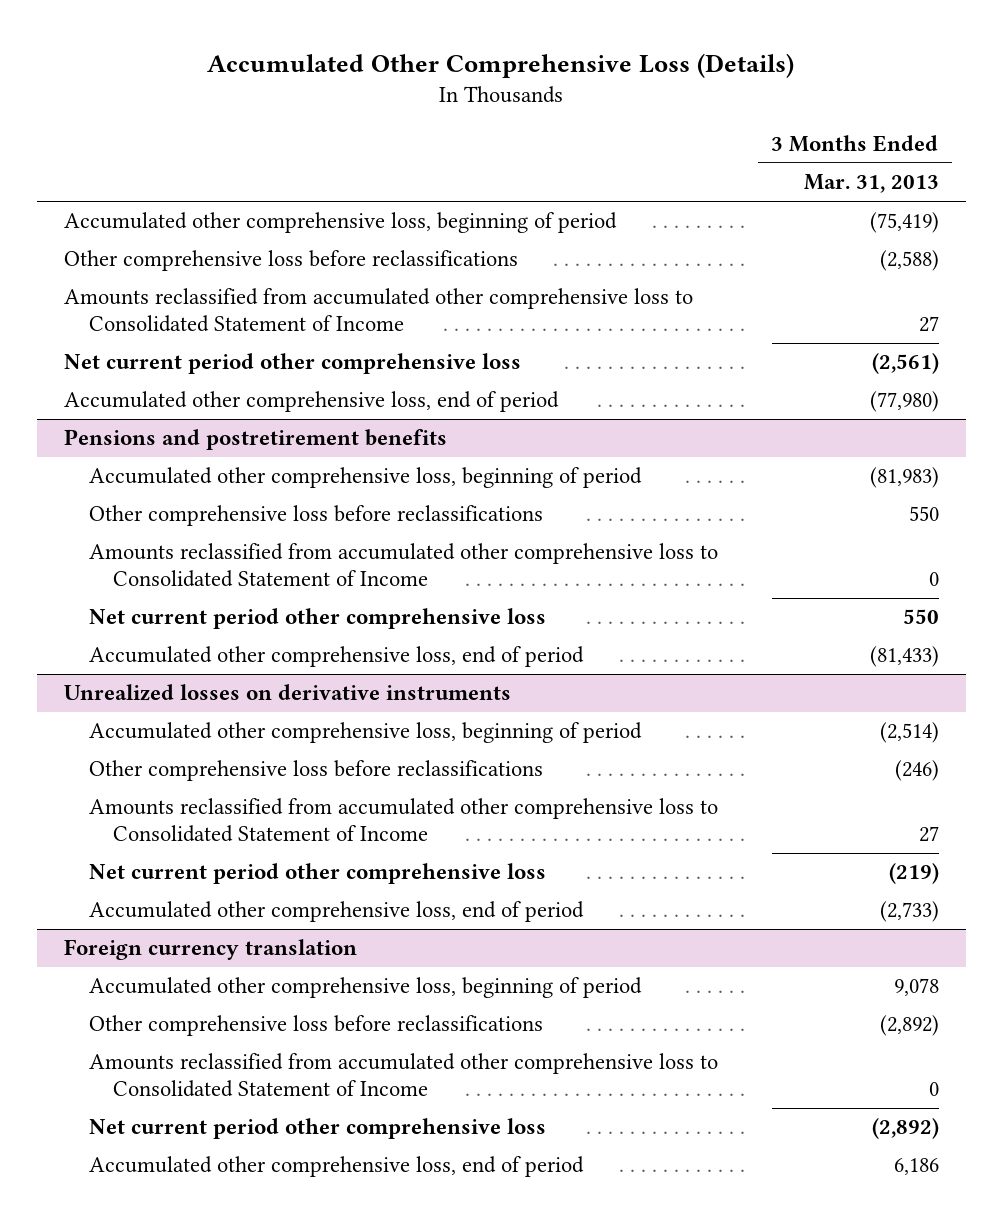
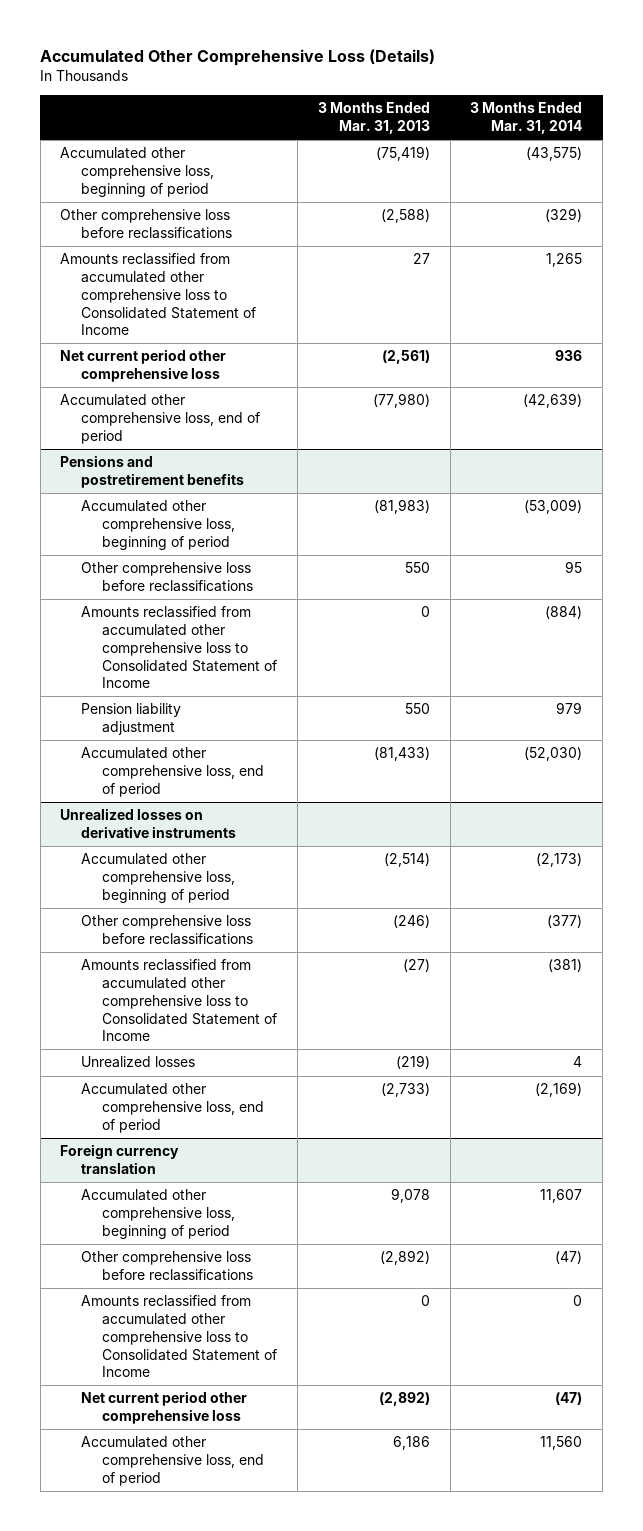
- | 3 Months Ended Mar. 31, 2013
+ | 3 Months Ended Mar. 31, 2013 | 3 Months Ended Mar. 31, 2014
@ Pensions and postretirement benefits
- Net current period other comprehensive loss | 550
+ Pension liability adjustment | 550 | 979
@ Unrealized losses on derivative instruments
- Amounts reclassified from accumulated other comprehensive loss to Consolidated Statement of Income | 27
- Net current period other comprehensive loss | (219)
+ Amounts reclassified from accumulated other comprehensive loss to Consolidated Statement of Income | (27) | (381)
+ Unrealized losses | (219) | 4

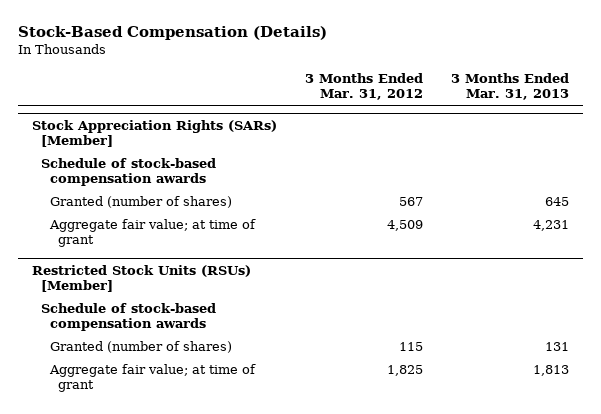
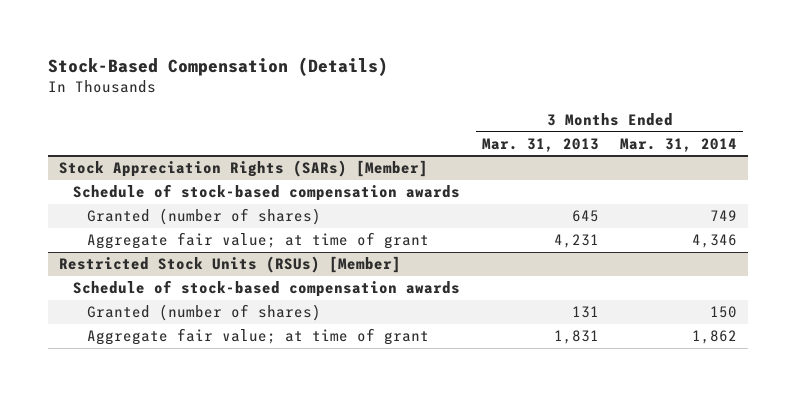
- | 3 Months Ended Mar. 31, 2012 | 3 Months Ended Mar. 31, 2013
+ | 3 Months Ended Mar. 31, 2013 | 3 Months Ended Mar. 31, 2014
@ Restricted Stock Units (RSUs) [Member]
- Aggregate fair value; at time of grant | 1,825 | 1,813
+ Aggregate fair value; at time of grant | 1,831 | 1,862

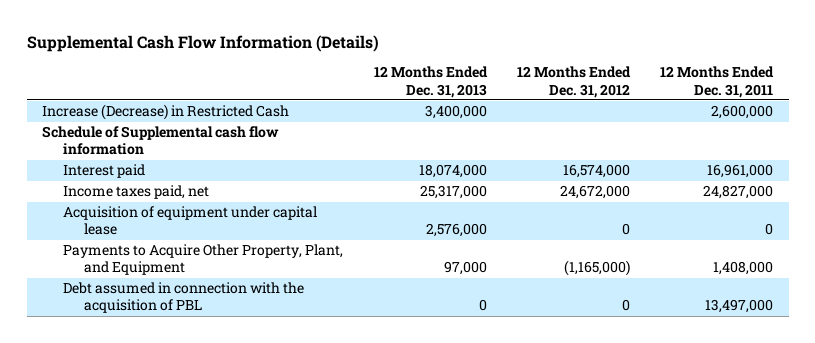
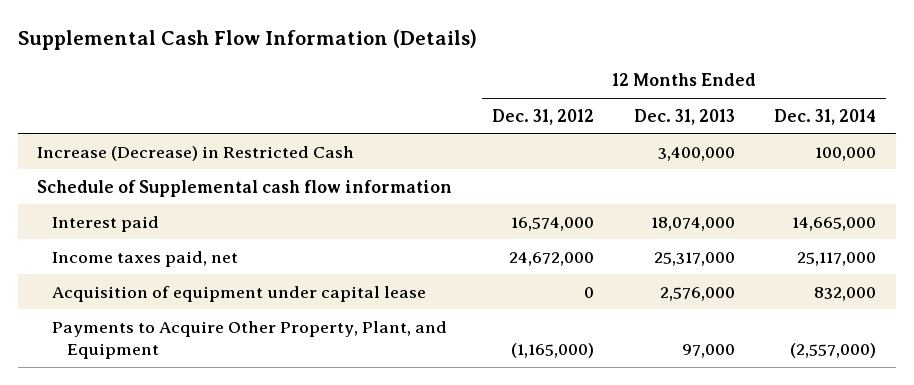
- | 12 Months Ended Dec. 31, 2013 | 12 Months Ended Dec. 31, 2012 | 12 Months Ended Dec. 31, 2011
+ | 12 Months Ended Dec. 31, 2012 | 12 Months Ended Dec. 31, 2013 | 12 Months Ended Dec. 31, 2014
- Debt assumed in connection with the acquisition of PBL | 0 | 0 | 13,497,000

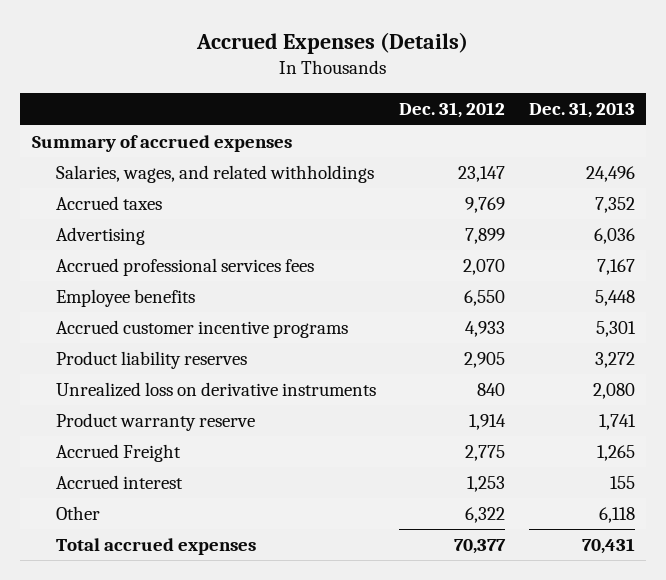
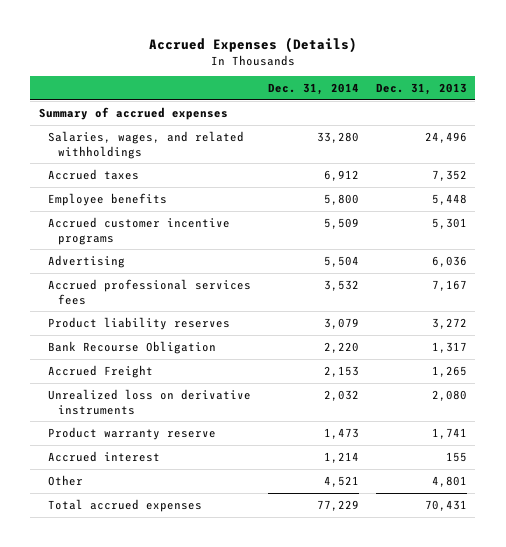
- | Dec. 31, 2012 | Dec. 31, 2013
+ | Dec. 31, 2014 | Dec. 31, 2013
moved down: Advertising | 5,504 | 6,036
moved down: Accrued professional services fees | 3,532 | 7,167
+ Bank Recourse Obligation | 2,220 | 1,317
moved up: Accrued Freight | 2,153 | 1,265
- Other | 6,322 | 6,118
+ Other | 4,521 | 4,801

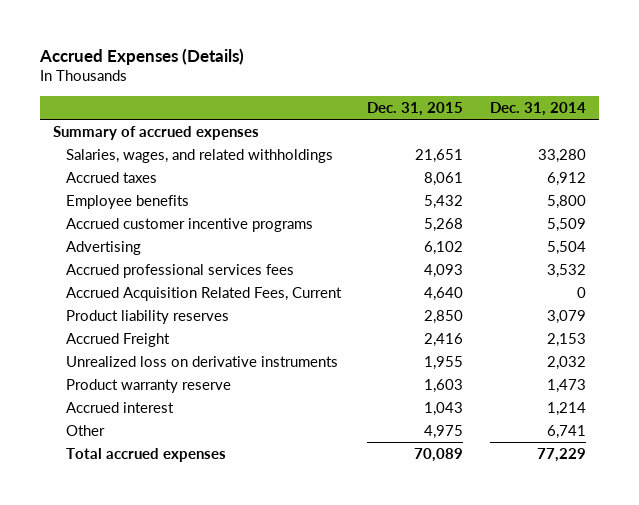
- | Dec. 31, 2014 | Dec. 31, 2013
+ | Dec. 31, 2015 | Dec. 31, 2014
+ Accrued Acquisition Related Fees, Current | 4,640 | 0
- Bank Recourse Obligation | 2,220 | 1,317
- Other | 4,521 | 4,801
+ Other | 4,975 | 6,741

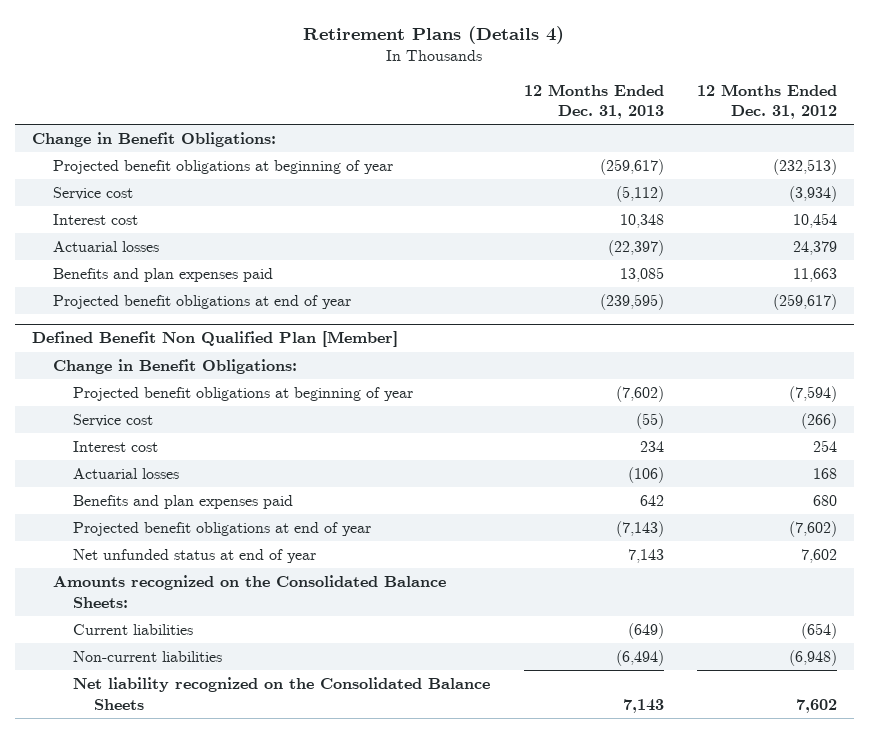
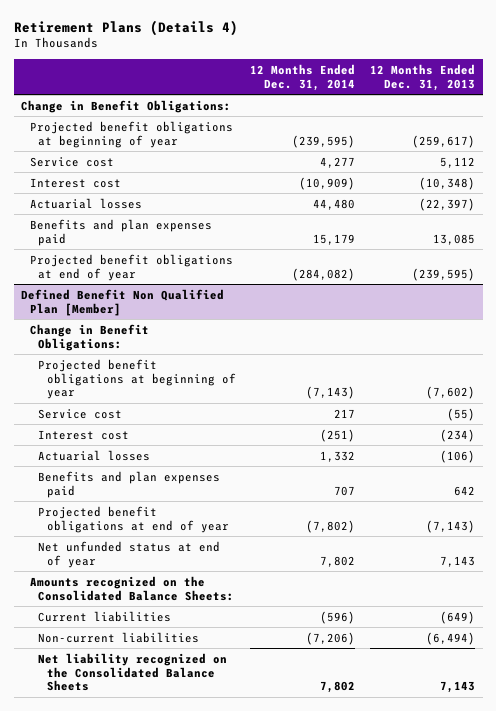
- | 12 Months Ended Dec. 31, 2013 | 12 Months Ended Dec. 31, 2012
+ | 12 Months Ended Dec. 31, 2014 | 12 Months Ended Dec. 31, 2013
- Service cost | (5,112) | (3,934)
- Interest cost | 10,348 | 10,454
+ Service cost | 4,277 | 5,112
+ Interest cost | (10,909) | (10,348)
@ Defined Benefit Non Qualified Plan [Member]
- Interest cost | 234 | 254
+ Interest cost | (251) | (234)

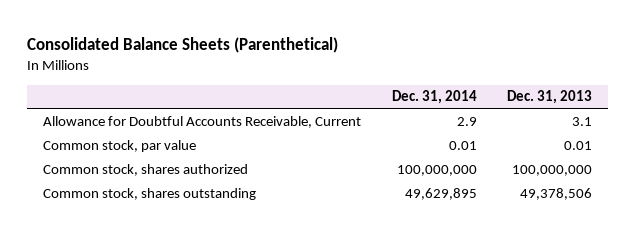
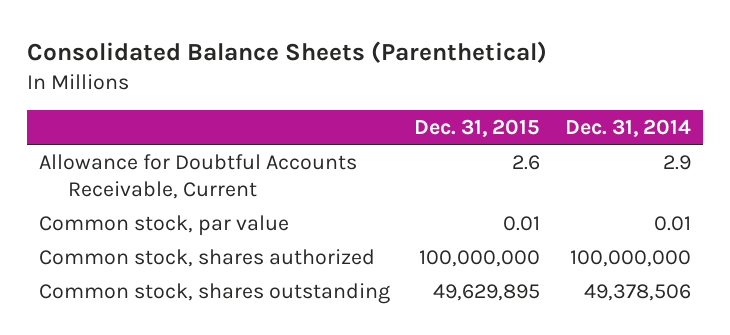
- | Dec. 31, 2014 | Dec. 31, 2013
+ | Dec. 31, 2015 | Dec. 31, 2014
- Common stock, shares outstanding | 49,629,895 | 49,378,506
+ Common stock, shares outstanding | 49,629,895 | 49,378,506

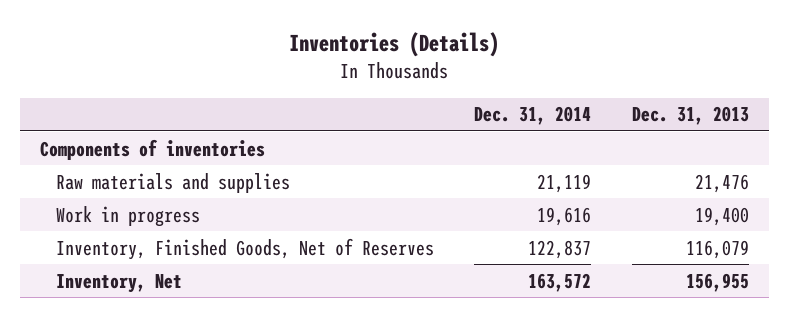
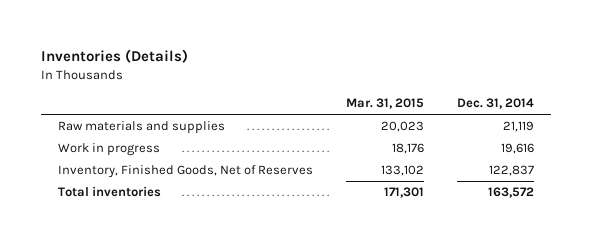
- | Dec. 31, 2014 | Dec. 31, 2013
+ | Mar. 31, 2015 | Dec. 31, 2014
- Components of inventories
- Inventory, Net | 163,572 | 156,955
+ Total inventories | 171,301 | 163,572

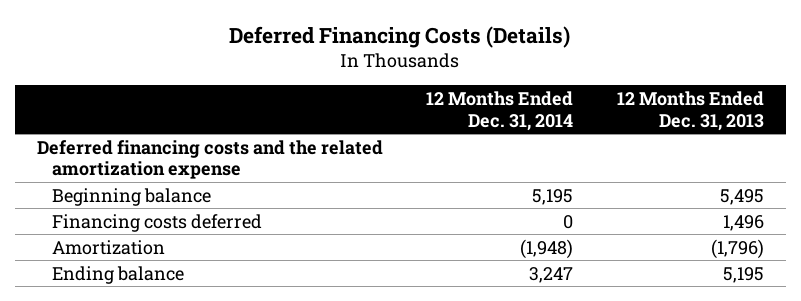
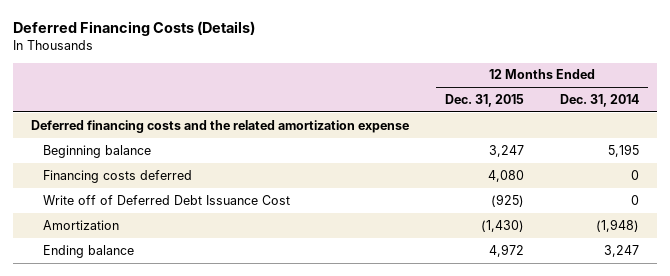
- | 12 Months Ended Dec. 31, 2014 | 12 Months Ended Dec. 31, 2013
+ | 12 Months Ended Dec. 31, 2015 | 12 Months Ended Dec. 31, 2014
+ Write off of Deferred Debt Issuance Cost | (925) | 0

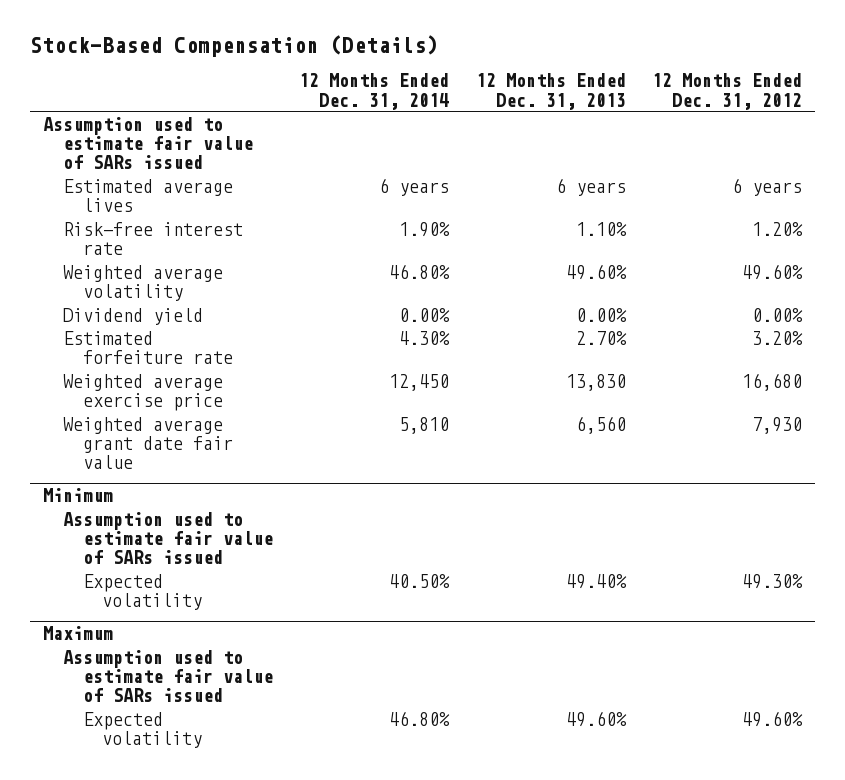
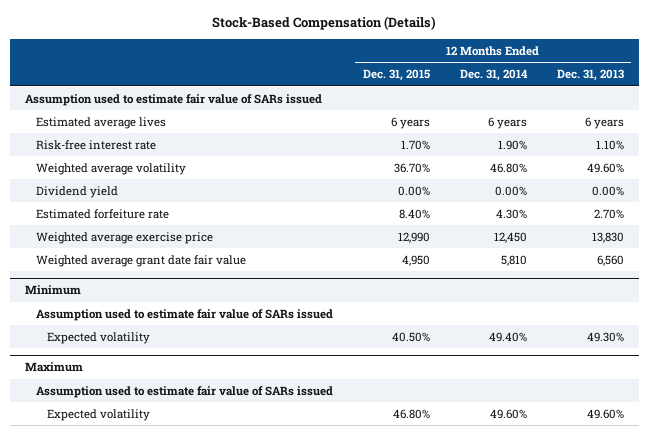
- | 12 Months Ended Dec. 31, 2014 | 12 Months Ended Dec. 31, 2013 | 12 Months Ended Dec. 31, 2012
+ | 12 Months Ended Dec. 31, 2015 | 12 Months Ended Dec. 31, 2014 | 12 Months Ended Dec. 31, 2013
@ Minimum
- Expected volatility | 40.50% | 49.40% | 49.30%
+ Expected volatility | 40.50% | 49.40% | 49.30%
@ Maximum
- Expected volatility | 46.80% | 49.60% | 49.60%
+ Expected volatility | 46.80% | 49.60% | 49.60%

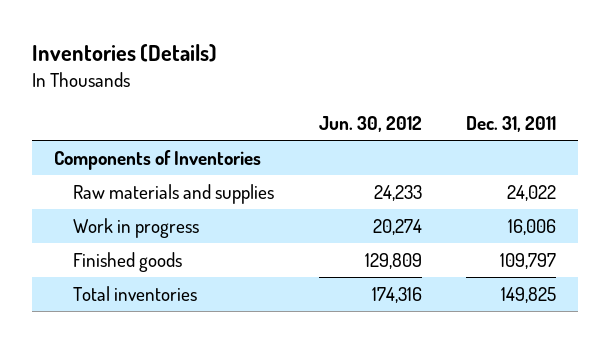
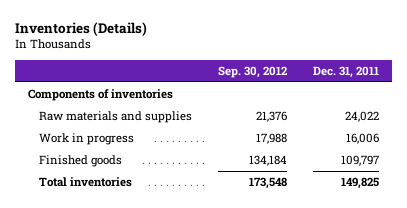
- | Jun. 30, 2012 | Dec. 31, 2011
+ | Sep. 30, 2012 | Dec. 31, 2011
- Components of Inventories
+ Components of inventories

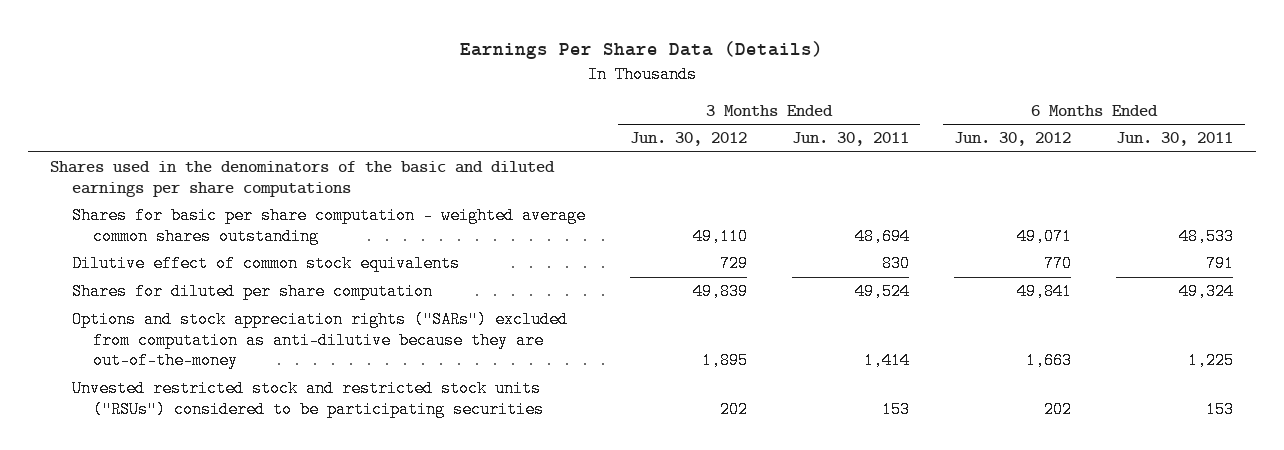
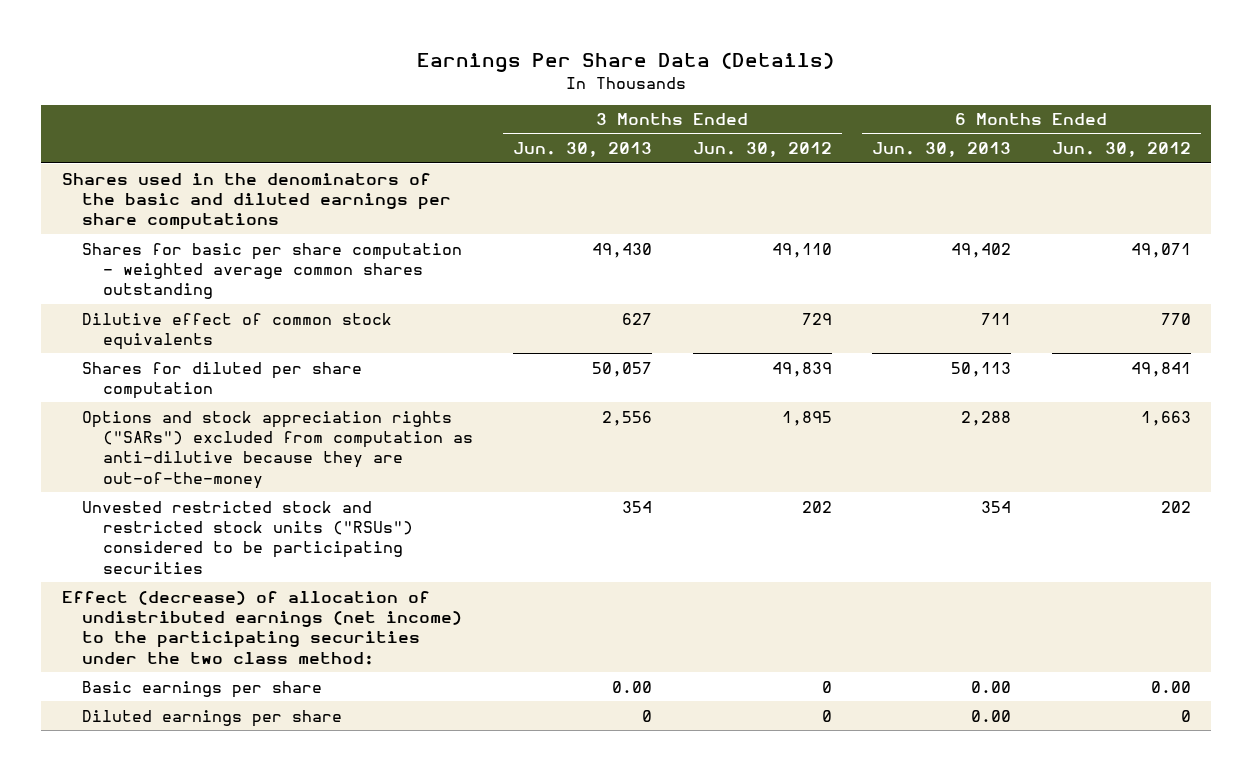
- | 3 Months Ended Jun. 30, 2012 | 3 Months Ended Jun. 30, 2011 | 6 Months Ended Jun. 30, 2012 | 6 Months Ended Jun. 30, 2011
+ | 3 Months Ended Jun. 30, 2013 | 3 Months Ended Jun. 30, 2012 | 6 Months Ended Jun. 30, 2013 | 6 Months Ended Jun. 30, 2012
+ Effect (decrease) of allocation of undistributed earnings (net income) to the participating securities under the two class method:
+ Basic earnings per share | 0.00 | 0 | 0.00 | 0.00
+ Diluted earnings per share | 0 | 0 | 0.00 | 0

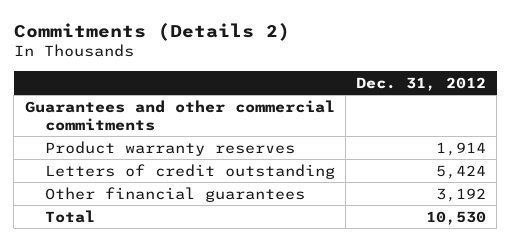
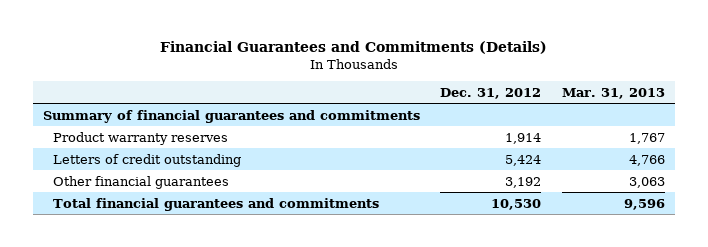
- Commitments (Details 2)
+ Financial Guarantees and Commitments (Details)
- | Dec. 31, 2012
+ | Dec. 31, 2012 | Mar. 31, 2013
- Guarantees and other commercial commitments
+ Summary of financial guarantees and commitments
- Total | 10,530
+ Total financial guarantees and commitments | 10,530 | 9,596

